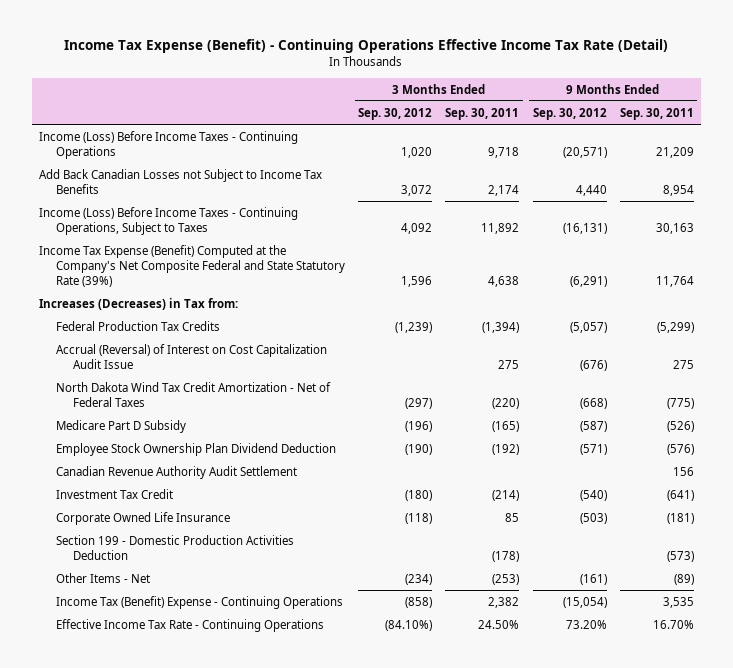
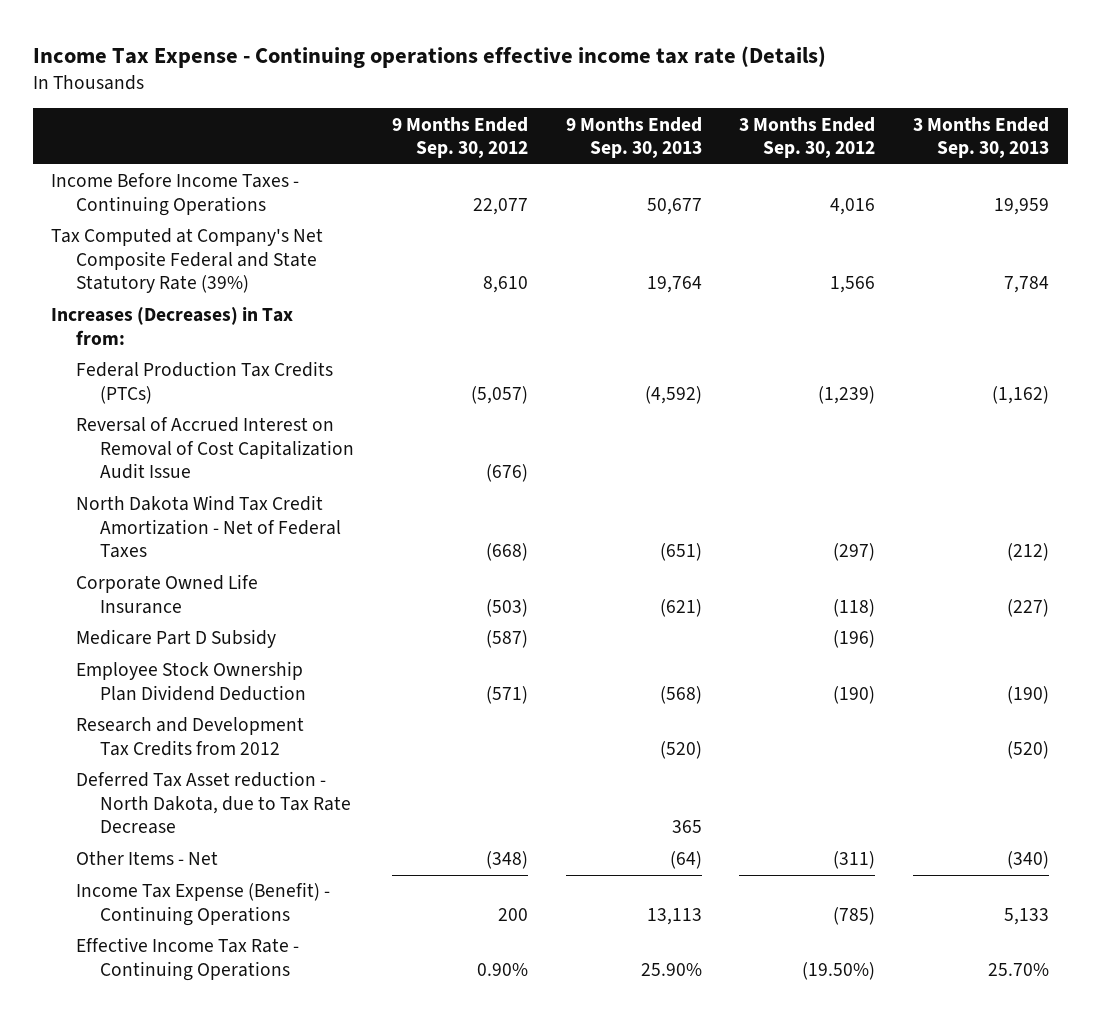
- Income Tax Expense (Benefit) - Continuing Operations Effective Income Tax Rate (Detail)
+ Income Tax Expense - Continuing operations effective income tax rate (Details)
- | 3 Months Ended Sep. 30, 2012 | 3 Months Ended Sep. 30, 2011 | 9 Months Ended Sep. 30, 2012 | 9 Months Ended Sep. 30, 2011
+ | 9 Months Ended Sep. 30, 2012 | 9 Months Ended Sep. 30, 2013 | 3 Months Ended Sep. 30, 2012 | 3 Months Ended Sep. 30, 2013
- Income (Loss) Before Income Taxes - Continuing Operations | 1,020 | 9,718 | (20,571) | 21,209
- Add Back Canadian Losses not Subject to Income Tax Benefits | 3,072 | 2,174 | 4,440 | 8,954
- Income (Loss) Before Income Taxes - Continuing Operations, Subject to Taxes | 4,092 | 11,892 | (16,131) | 30,163
- Income Tax Expense (Benefit) Computed at the Company's Net Composite Federal and State Statutory Rate (39%) | 1,596 | 4,638 | (6,291) | 11,764
+ Income Before Income Taxes - Continuing Operations | 22,077 | 50,677 | 4,016 | 19,959
+ Tax Computed at Company's Net Composite Federal and State Statutory Rate (39%) | 8,610 | 19,764 | 1,566 | 7,784
- Federal Production Tax Credits | (1,239) | (1,394) | (5,057) | (5,299)
- Accrual (Reversal) of Interest on Cost Capitalization Audit Issue | | 275 | (676) | 275
+ Federal Production Tax Credits (PTCs) | (5,057) | (4,592) | (1,239) | (1,162)
+ Reversal of Accrued Interest on Removal of Cost Capitalization Audit Issue | (676) | | |
moved up: Corporate Owned Life Insurance | (503) | (621) | (118) | (227)
- Canadian Revenue Authority Audit Settlement | | | | 156
- Investment Tax Credit | (180) | (214) | (540) | (641)
- Section 199 - Domestic Production Activities Deduction | | (178) | | (573)
- Other Items - Net | (234) | (253) | (161) | (89)
- Income Tax (Benefit) Expense - Continuing Operations | (858) | 2,382 | (15,054) | 3,535
- Effective Income Tax Rate - Continuing Operations | (84.10%) | 24.50% | 73.20% | 16.70%
+ Research and Development Tax Credits from 2012 | | (520) | | (520)
+ Deferred Tax Asset reduction - North Dakota, due to Tax Rate Decrease | | 365 | |
+ Other Items - Net | (348) | (64) | (311) | (340)
+ Income Tax Expense (Benefit) - Continuing Operations | 200 | 13,113 | (785) | 5,133
+ Effective Income Tax Rate - Continuing Operations | 0.90% | 25.90% | (19.50%) | 25.70%

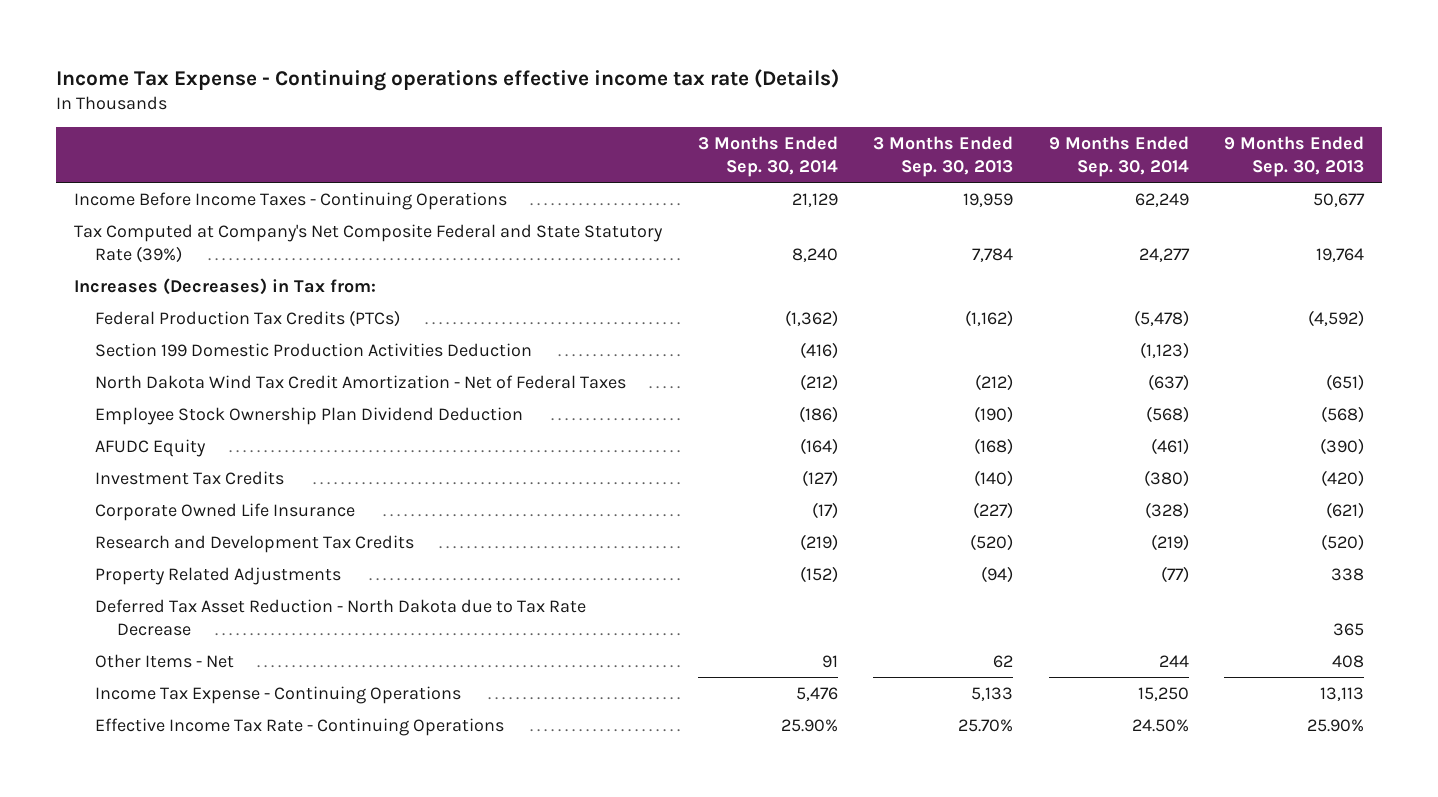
- | 9 Months Ended Sep. 30, 2012 | 9 Months Ended Sep. 30, 2013 | 3 Months Ended Sep. 30, 2012 | 3 Months Ended Sep. 30, 2013
+ | 3 Months Ended Sep. 30, 2014 | 3 Months Ended Sep. 30, 2013 | 9 Months Ended Sep. 30, 2014 | 9 Months Ended Sep. 30, 2013
- Reversal of Accrued Interest on Removal of Cost Capitalization Audit Issue | (676) | | |
+ Section 199 Domestic Production Activities Deduction | (416) | | (1,123) |
- Medicare Part D Subsidy | (587) | | (196) |
- Research and Development Tax Credits from 2012 | | (520) | | (520)
- Deferred Tax Asset reduction - North Dakota, due to Tax Rate Decrease | | 365 | |
- Other Items - Net | (348) | (64) | (311) | (340)
- Income Tax Expense (Benefit) - Continuing Operations | 200 | 13,113 | (785) | 5,133
+ AFUDC Equity | (164) | (168) | (461) | (390)
+ Investment Tax Credits | (127) | (140) | (380) | (420)
moved down: Corporate Owned Life Insurance | (17) | (227) | (328) | (621)
+ Research and Development Tax Credits | (219) | (520) | (219) | (520)
+ Property Related Adjustments | (152) | (94) | (77) | 338
+ Deferred Tax Asset Reduction - North Dakota due to Tax Rate Decrease | | | | 365
+ Other Items - Net | 91 | 62 | 244 | 408
+ Income Tax Expense - Continuing Operations | 5,476 | 5,133 | 15,250 | 13,113

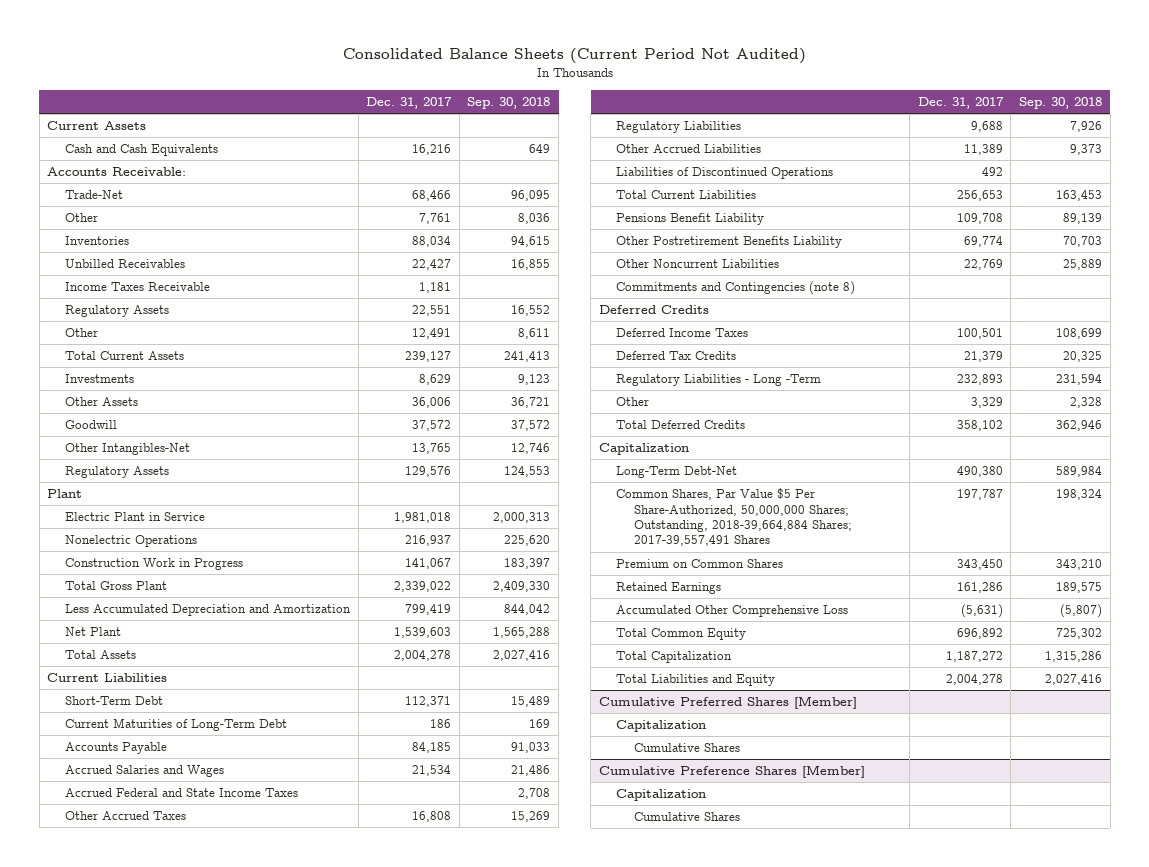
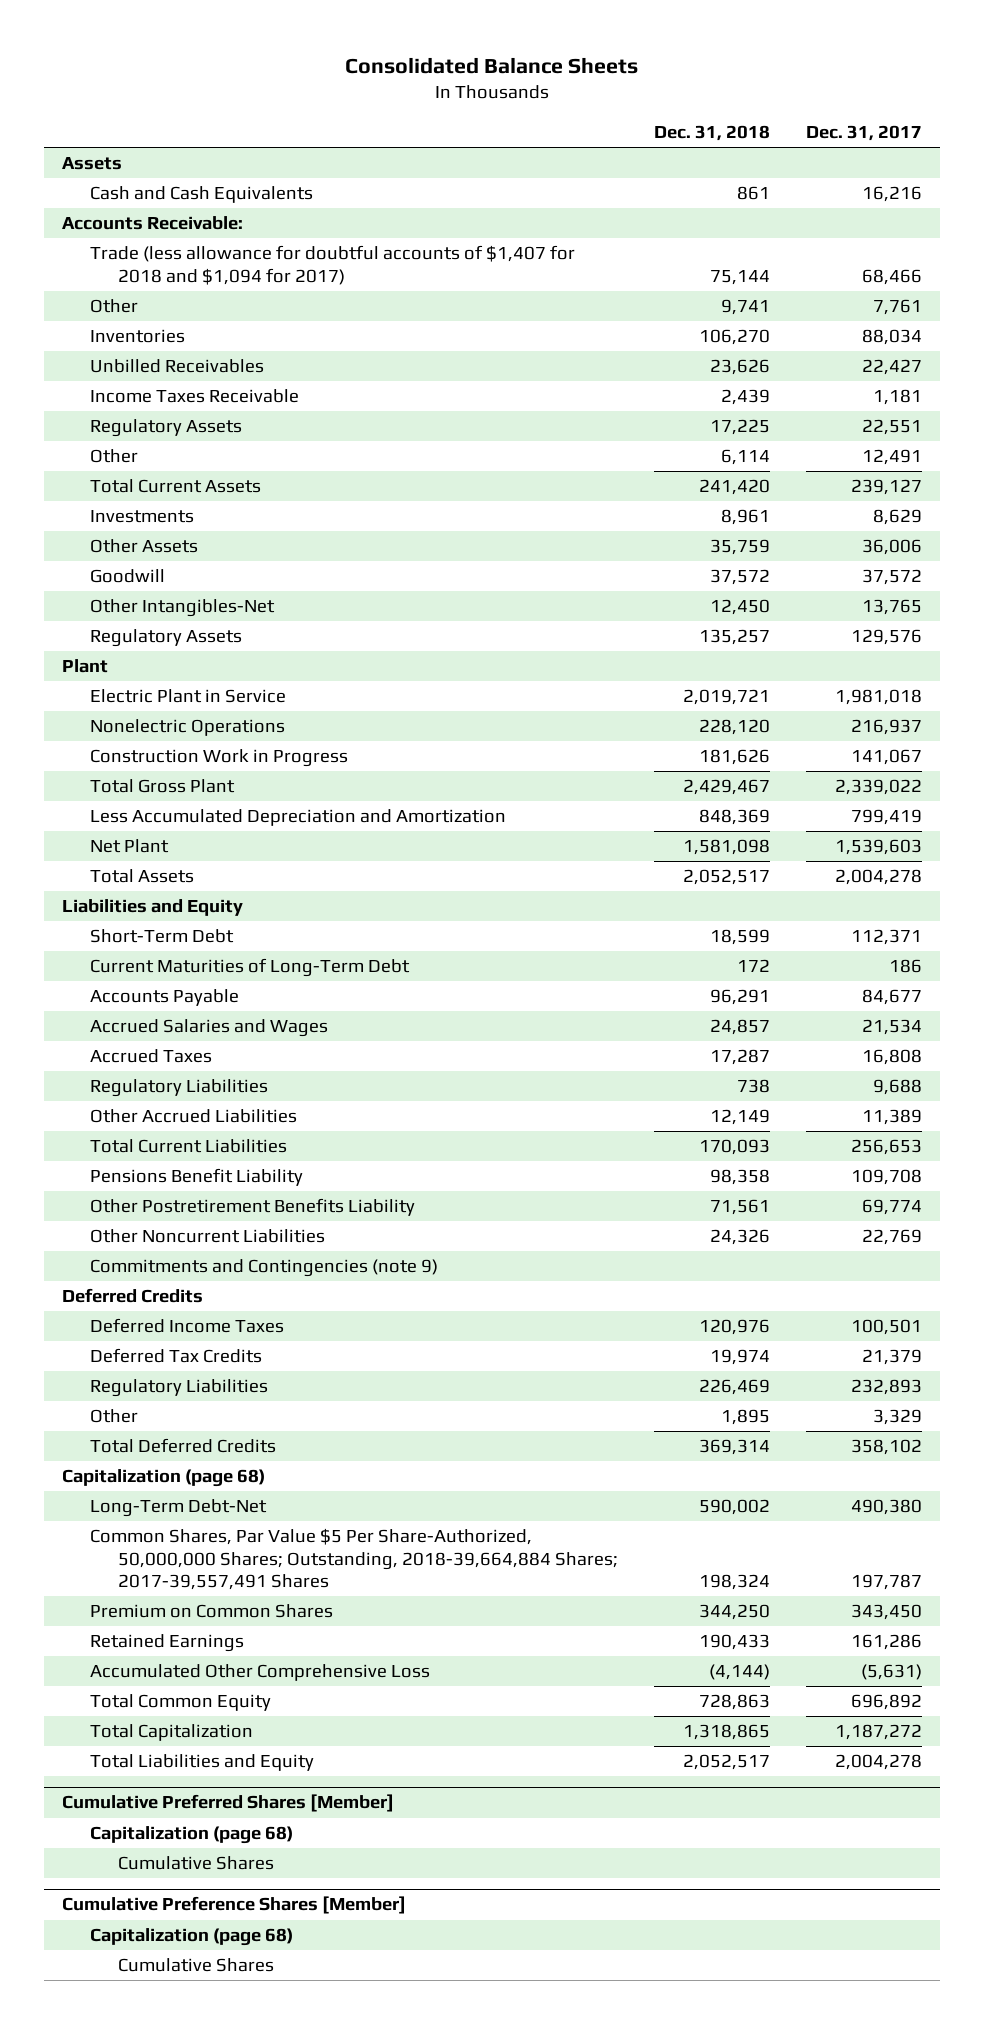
- Consolidated Balance Sheets (Current Period Not Audited)
+ Consolidated Balance Sheets
- | Dec. 31, 2017 | Sep. 30, 2018
+ | Dec. 31, 2018 | Dec. 31, 2017
- Current Assets
+ Assets
- Trade-Net | 68,466 | 96,095
+ Trade (less allowance for doubtful accounts of $1,407 for 2018 and $1,094 for 2017) | 75,144 | 68,466
- Current Liabilities
+ Liabilities and Equity
- Accounts Payable | 84,185 | 91,033
+ Accounts Payable | 96,291 | 84,677
- Accrued Federal and State Income Taxes | | 2,708
- Other Accrued Taxes | 16,808 | 15,269
+ Accrued Taxes | 17,287 | 16,808
- Liabilities of Discontinued Operations | 492 |
- Commitments and Contingencies (note 8)
+ Commitments and Contingencies (note 9)
- Regulatory Liabilities - Long -Term | 232,893 | 231,594
+ Regulatory Liabilities | 226,469 | 232,893
- Capitalization
+ Capitalization (page 68)
@ Cumulative Preferred Shares [Member]
- Capitalization
+ Capitalization (page 68)
@ Cumulative Preference Shares [Member]
- Capitalization
+ Capitalization (page 68)

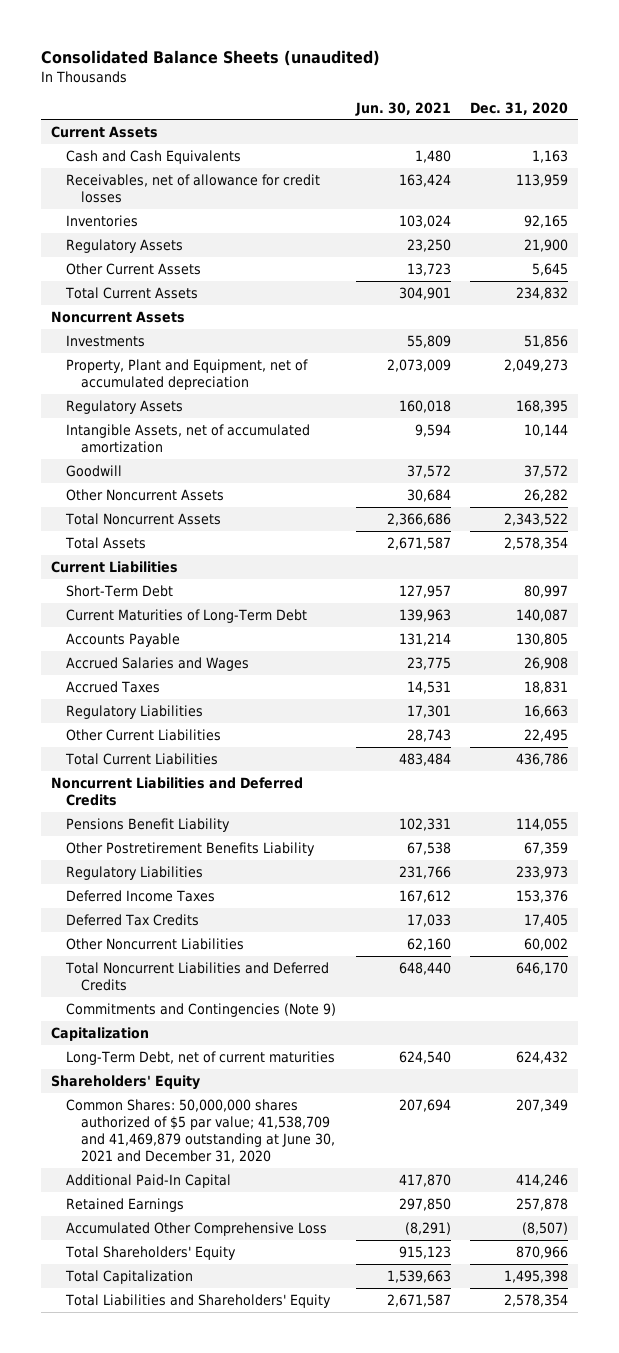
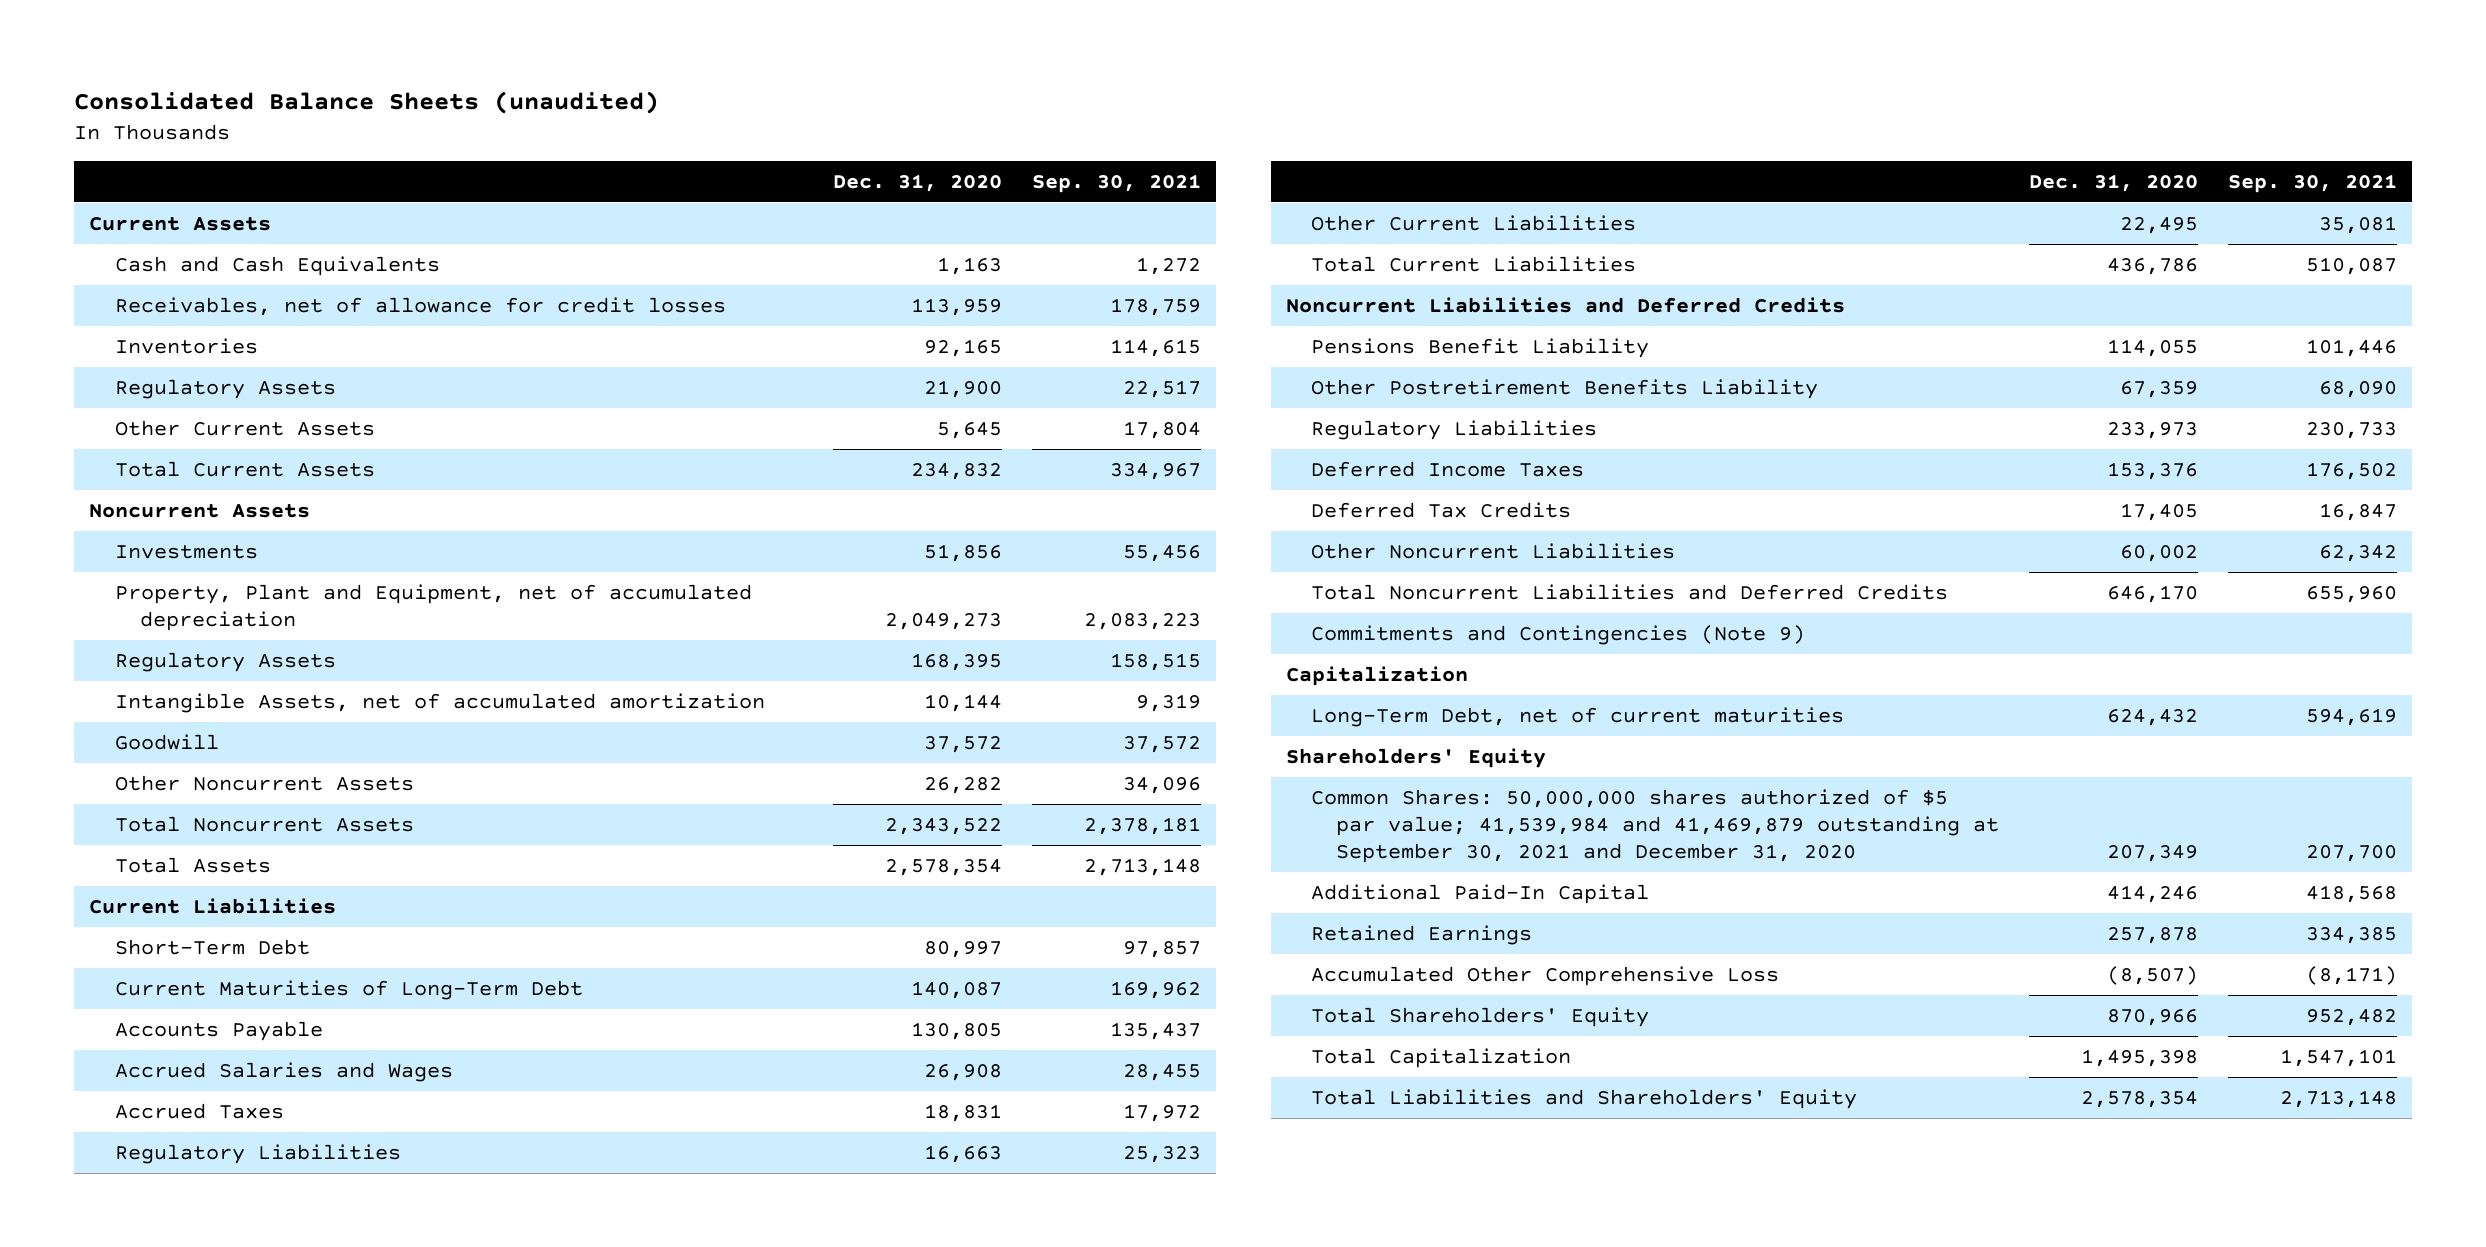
- | Jun. 30, 2021 | Dec. 31, 2020
+ | Dec. 31, 2020 | Sep. 30, 2021
- Common Shares: 50,000,000 shares authorized of $5 par value; 41,538,709 and 41,469,879 outstanding at June 30, 2021 and December 31, 2020 | 207,694 | 207,349
+ Common Shares: 50,000,000 shares authorized of $5 par value; 41,539,984 and 41,469,879 outstanding at September 30, 2021 and December 31, 2020 | 207,349 | 207,700

